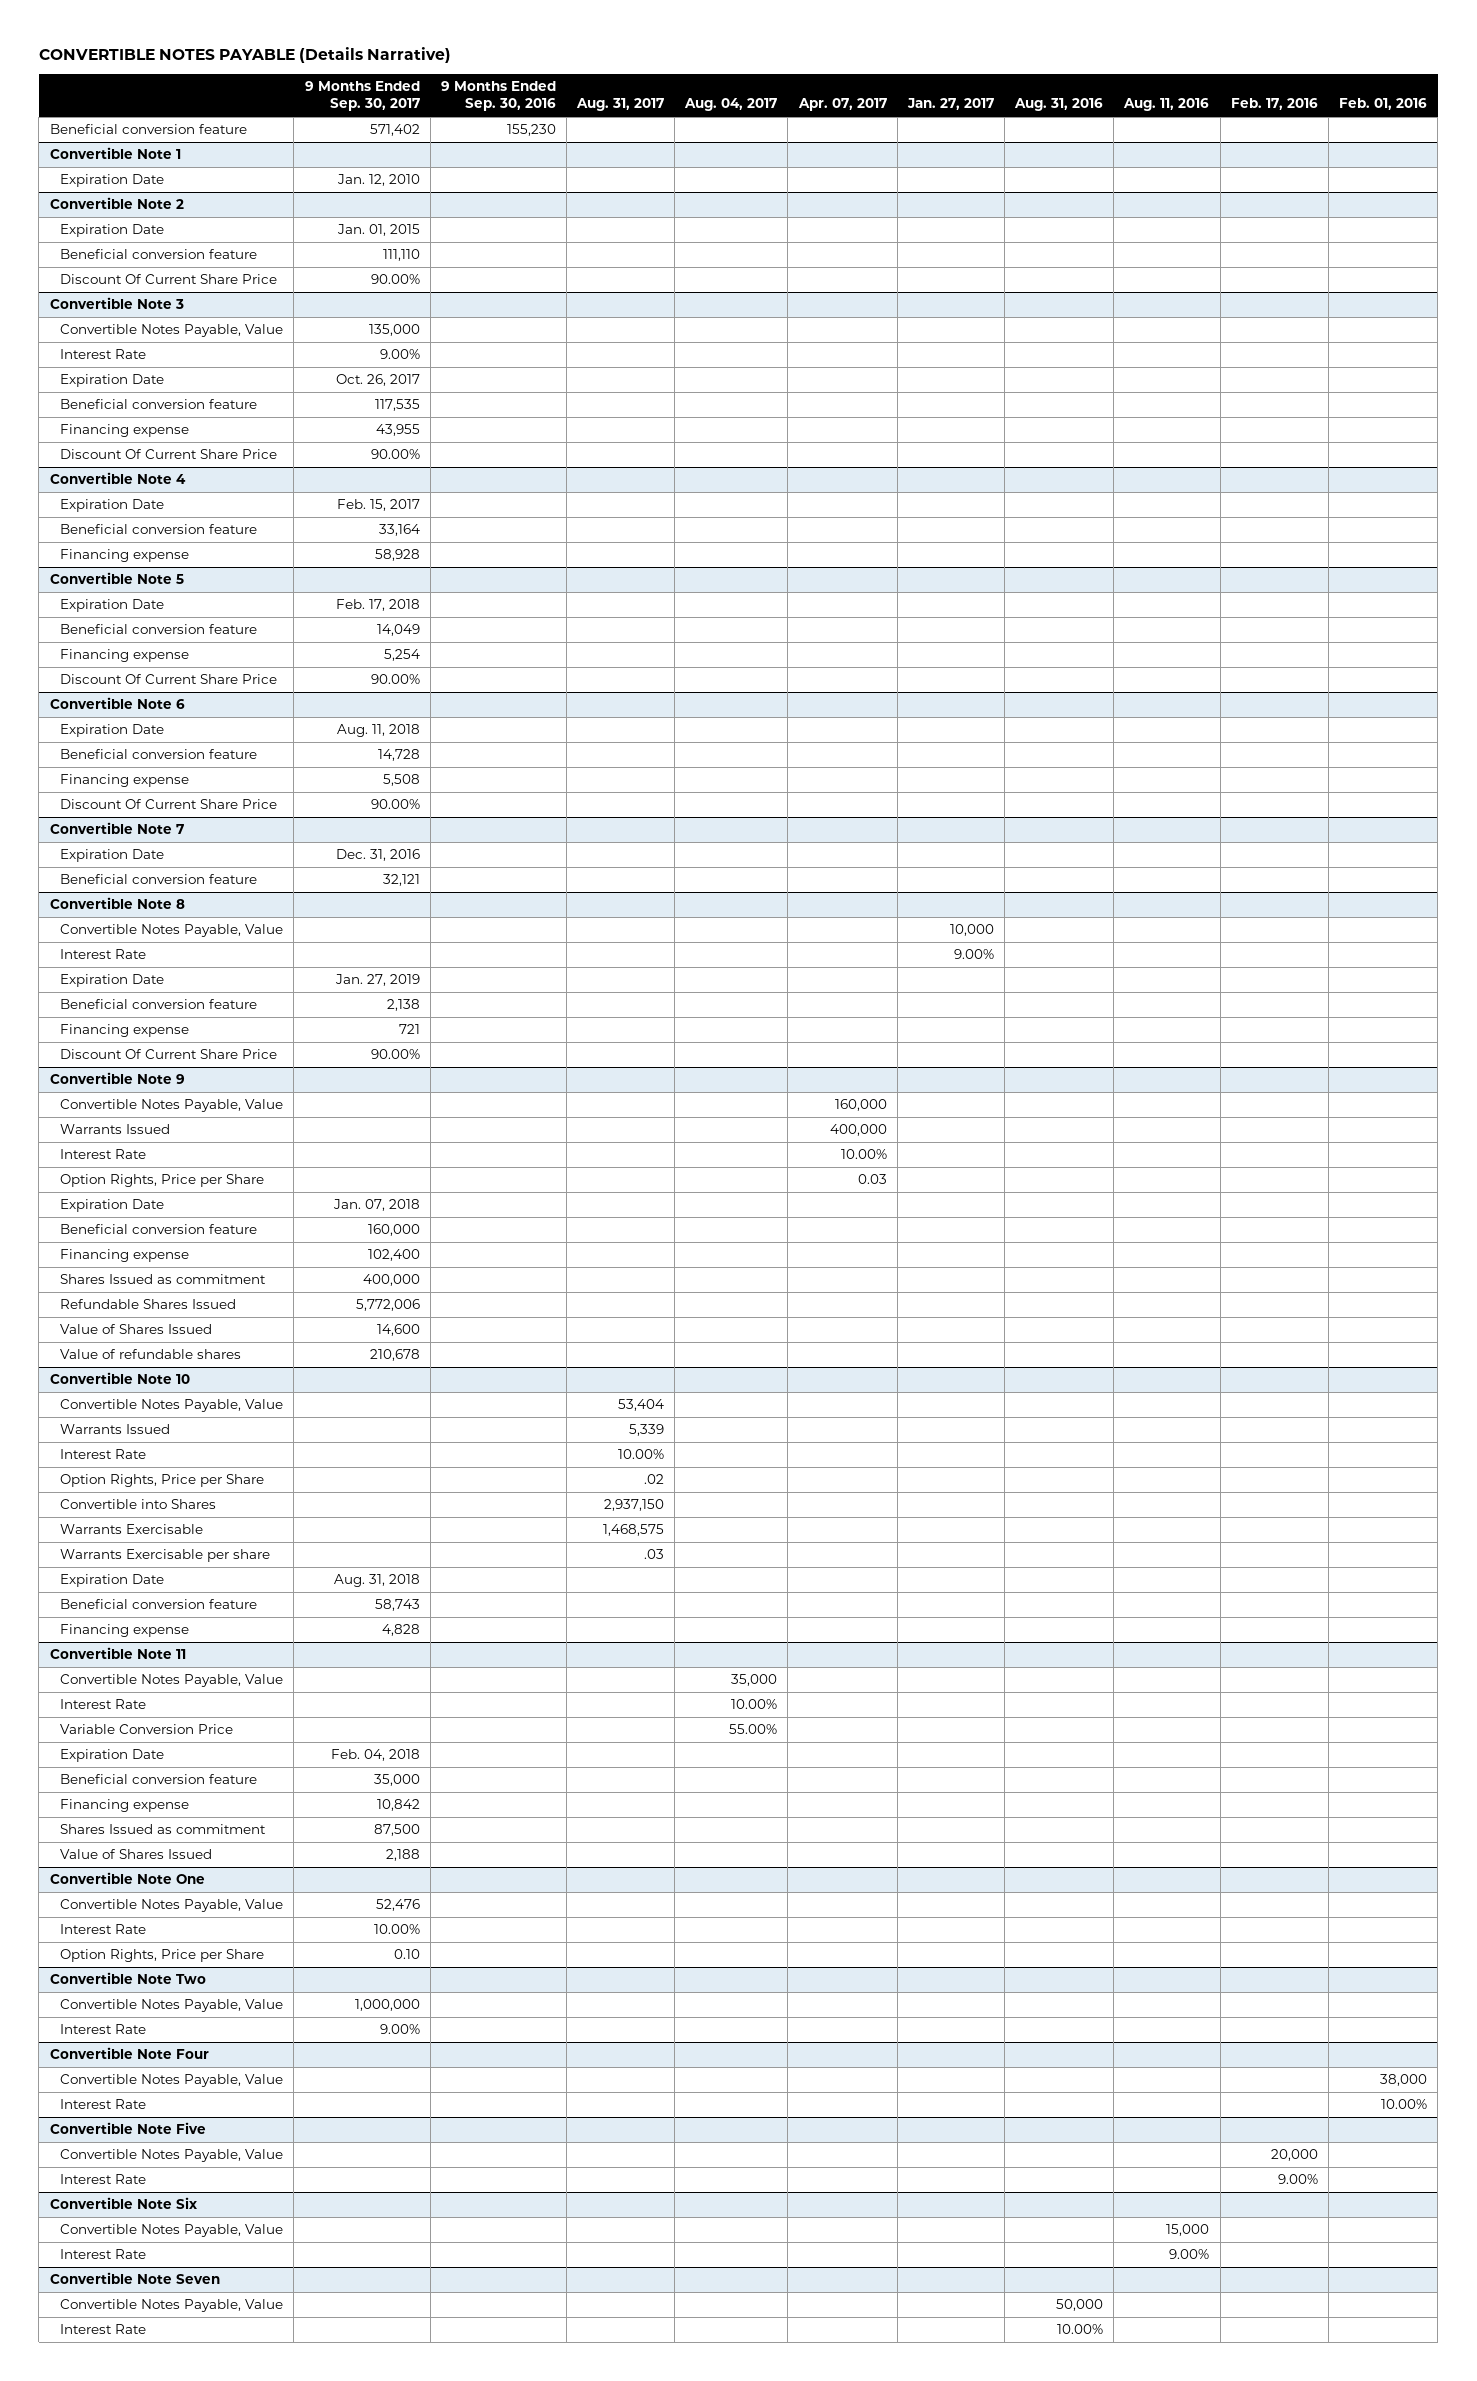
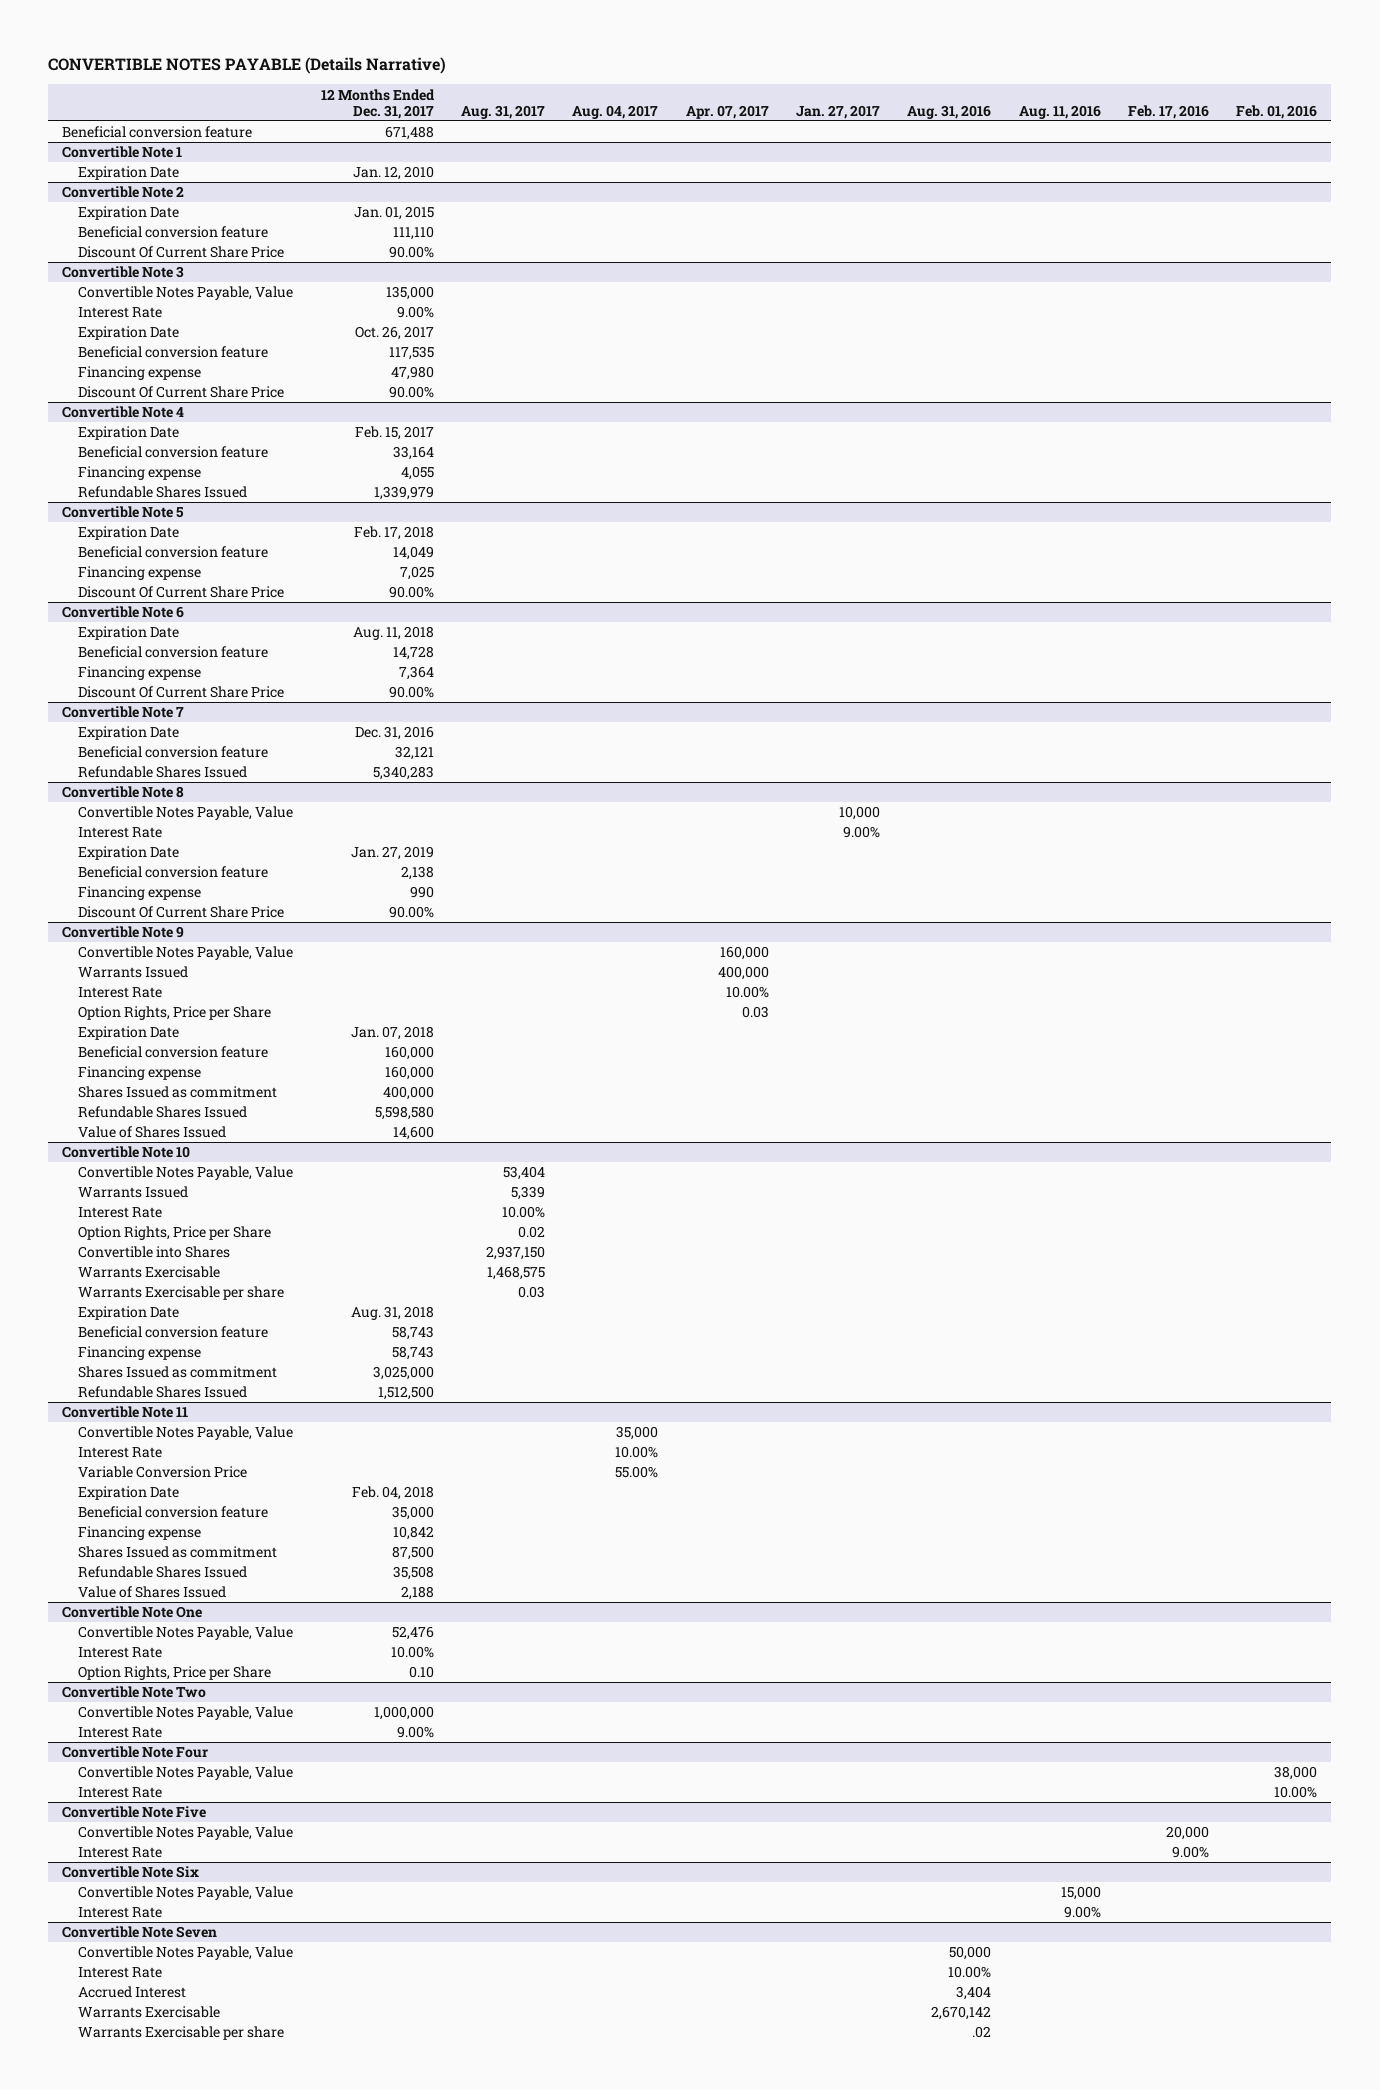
- | 9 Months Ended Sep. 30, 2017 | 9 Months Ended Sep. 30, 2016 | Aug. 31, 2017 | Aug. 04, 2017 | Apr. 07, 2017 | Jan. 27, 2017 | Aug. 31, 2016 | Aug. 11, 2016 | Feb. 17, 2016 | Feb. 01, 2016
+ | 12 Months Ended Dec. 31, 2017 | Aug. 31, 2017 | Aug. 04, 2017 | Apr. 07, 2017 | Jan. 27, 2017 | Aug. 31, 2016 | Aug. 11, 2016 | Feb. 17, 2016 | Feb. 01, 2016
@ Convertible Note 4
+ Refundable Shares Issued | 1,339,979 | | | | | | | |
@ Convertible Note 7
+ Refundable Shares Issued | 5,340,283 | | | | | | | |
@ Convertible Note 9
- Value of refundable shares | 210,678 | | | | | | | | |
@ Convertible Note 10
- Option Rights, Price per Share | | | .02 | | | | | | |
+ Option Rights, Price per Share | | 0.02 | | | | | | |
- Warrants Exercisable per share | | | .03 | | | | | | |
+ Warrants Exercisable per share | | 0.03 | | | | | | |
+ Shares Issued as commitment | 3,025,000 | | | | | | | |
+ Refundable Shares Issued | 1,512,500 | | | | | | | |
@ Convertible Note 11
+ Refundable Shares Issued | 35,508 | | | | | | | |
@ Convertible Note Seven
+ Accrued Interest | | | | | | 3,404 | | |
+ Warrants Exercisable | | | | | | 2,670,142 | | |
+ Warrants Exercisable per share | | | | | | .02 | | |

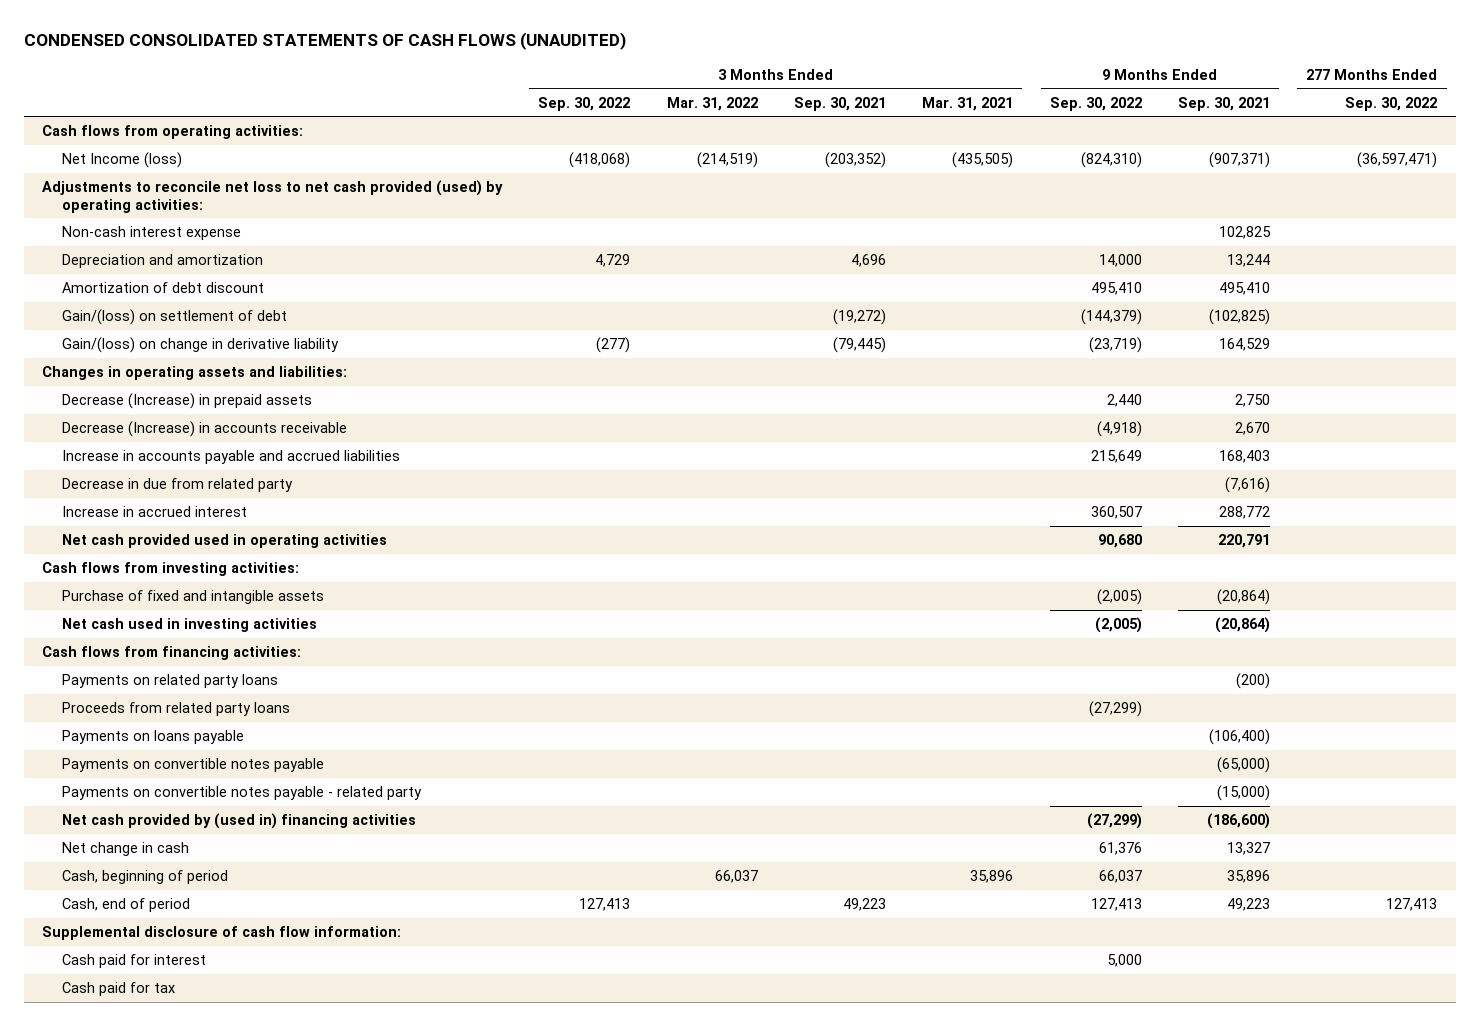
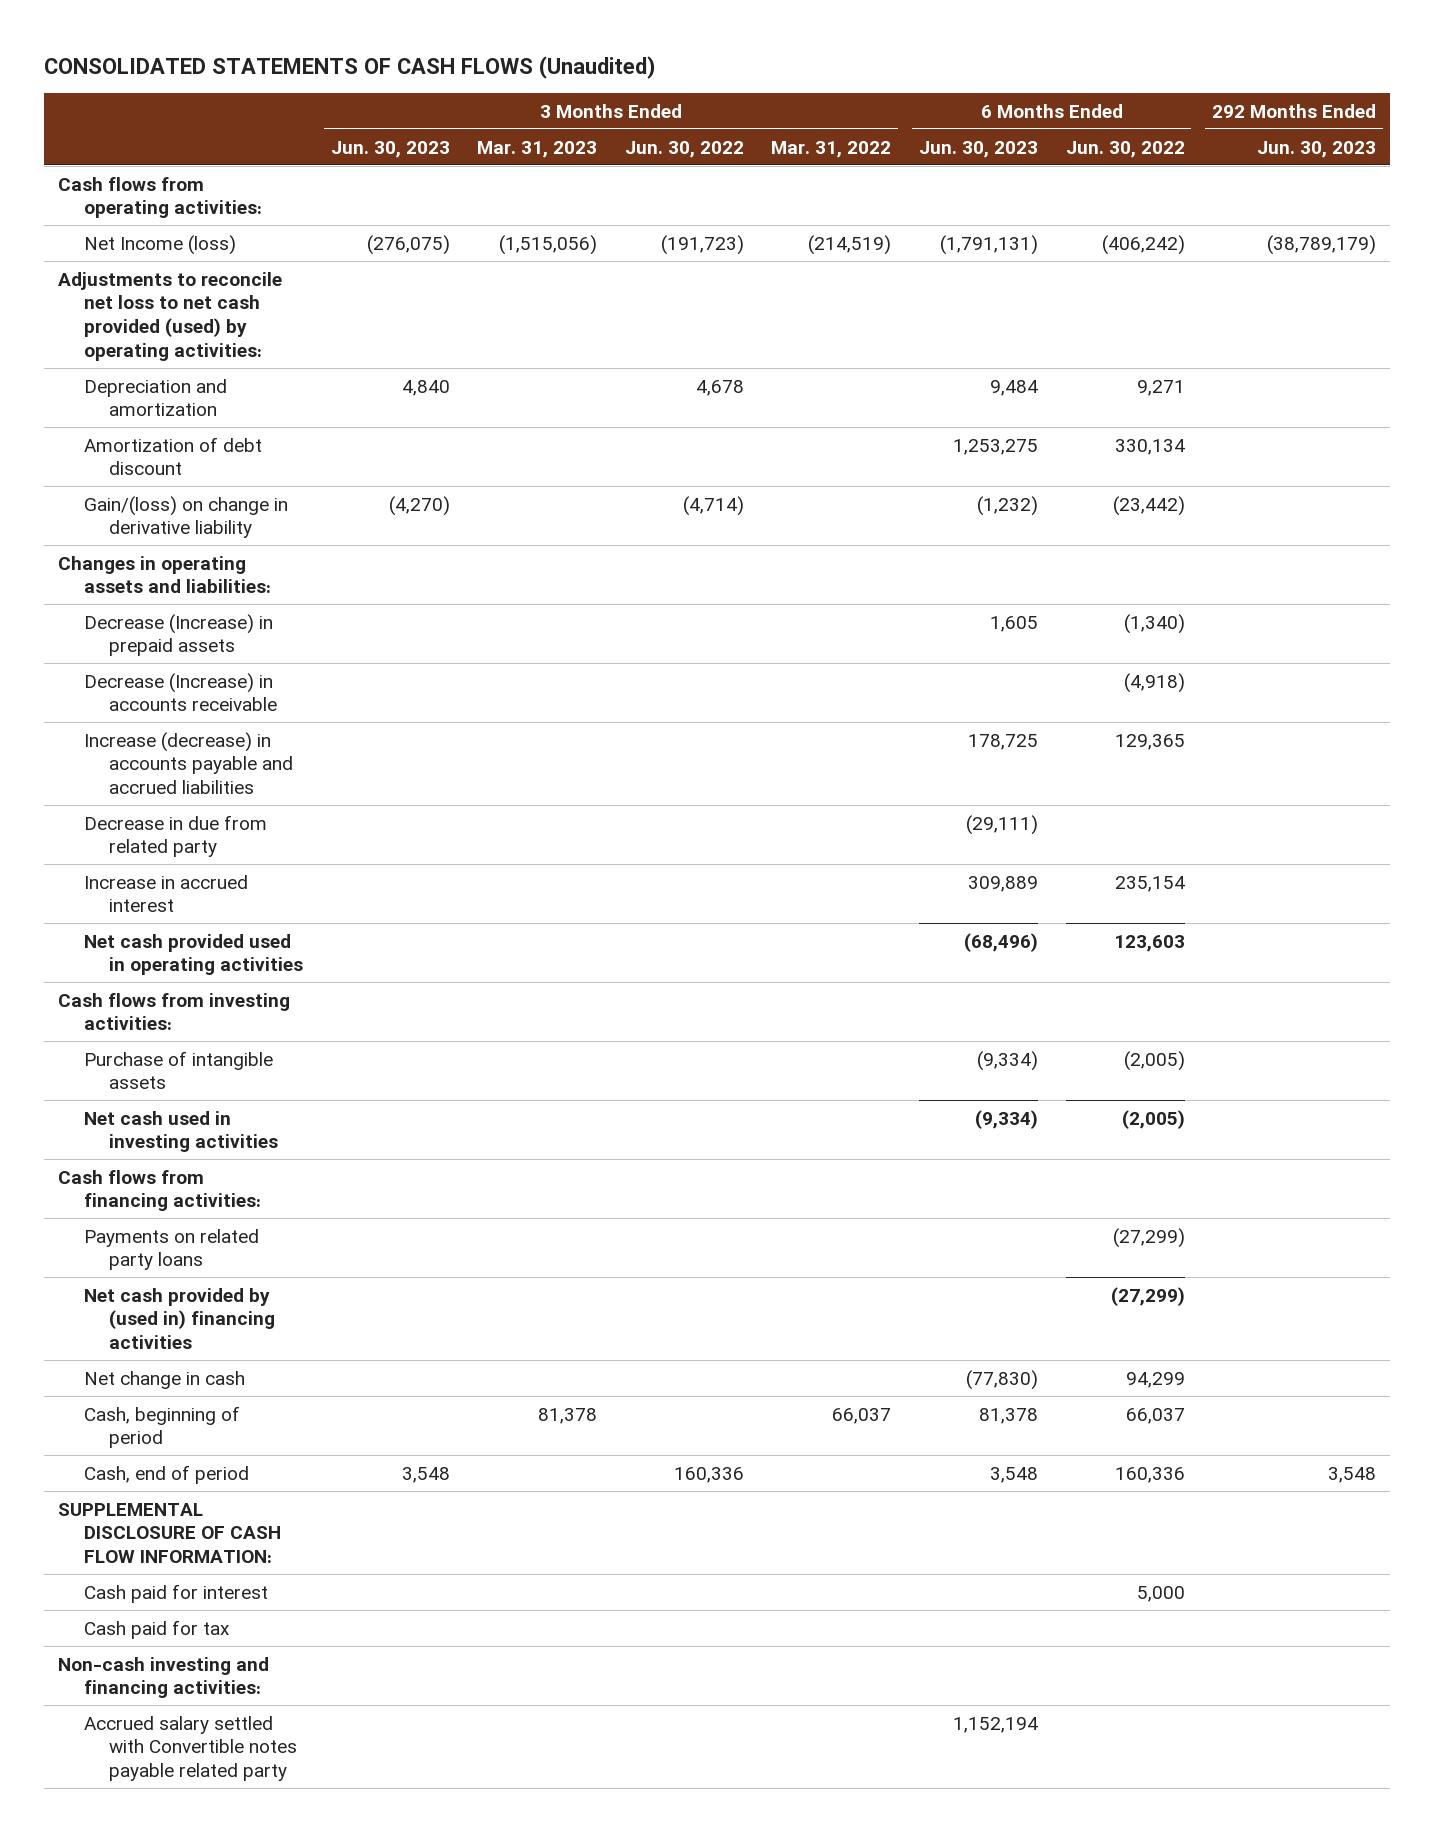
- CONDENSED CONSOLIDATED STATEMENTS OF CASH FLOWS (UNAUDITED)
+ CONSOLIDATED STATEMENTS OF CASH FLOWS (Unaudited)
- | 3 Months Ended Sep. 30, 2022 | 3 Months Ended Mar. 31, 2022 | 3 Months Ended Sep. 30, 2021 | 3 Months Ended Mar. 31, 2021 | 9 Months Ended Sep. 30, 2022 | 9 Months Ended Sep. 30, 2021 | 277 Months Ended Sep. 30, 2022
+ | 3 Months Ended Jun. 30, 2023 | 3 Months Ended Mar. 31, 2023 | 3 Months Ended Jun. 30, 2022 | 3 Months Ended Mar. 31, 2022 | 6 Months Ended Jun. 30, 2023 | 6 Months Ended Jun. 30, 2022 | 292 Months Ended Jun. 30, 2023
- Non-cash interest expense | | | | | | 102,825 |
- Gain/(loss) on settlement of debt | | | (19,272) | | (144,379) | (102,825) |
- Increase in accounts payable and accrued liabilities | | | | | 215,649 | 168,403 |
+ Increase (decrease) in accounts payable and accrued liabilities | | | | | 178,725 | 129,365 |
- Purchase of fixed and intangible assets | | | | | (2,005) | (20,864) |
+ Purchase of intangible assets | | | | | (9,334) | (2,005) |
- Proceeds from related party loans | | | | | (27,299) | |
- Payments on loans payable | | | | | | (106,400) |
- Payments on convertible notes payable | | | | | | (65,000) |
- Payments on convertible notes payable - related party | | | | | | (15,000) |
- Supplemental disclosure of cash flow information:
+ SUPPLEMENTAL DISCLOSURE OF CASH FLOW INFORMATION:
+ Non-cash investing and financing activities:
+ Accrued salary settled with Convertible notes payable related party | | | | | 1,152,194 | |

